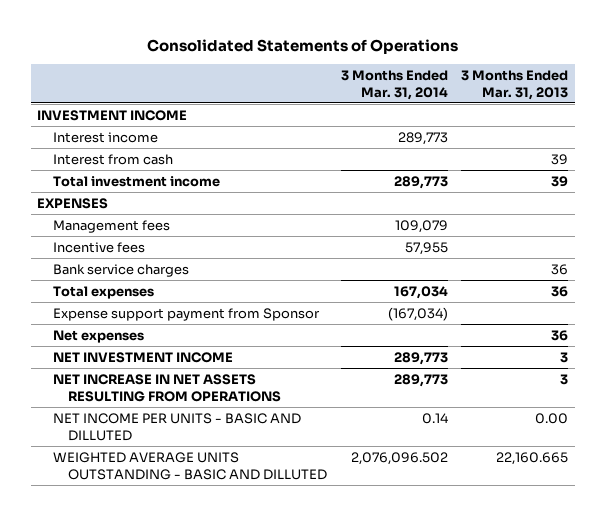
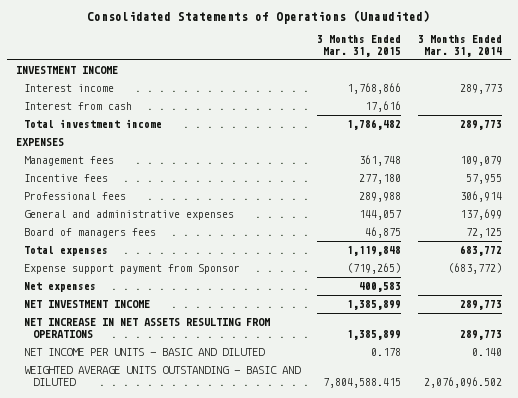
- Consolidated Statements of Operations
+ Consolidated Statements of Operations (Unaudited)
- | 3 Months Ended Mar. 31, 2014 | 3 Months Ended Mar. 31, 2013
+ | 3 Months Ended Mar. 31, 2015 | 3 Months Ended Mar. 31, 2014
- Bank service charges | | 36
- Total expenses | 167,034 | 36
- Expense support payment from Sponsor | (167,034) |
+ Professional fees | 289,988 | 306,914
+ General and administrative expenses | 144,057 | 137,699
+ Board of managers fees | 46,875 | 72,125
+ Total expenses | 1,119,848 | 683,772
+ Expense support payment from Sponsor | (719,265) | (683,772)
- NET INCOME PER UNITS - BASIC AND DILLUTED | 0.14 | 0.00
- WEIGHTED AVERAGE UNITS OUTSTANDING - BASIC AND DILLUTED | 2,076,096.502 | 22,160.665
+ NET INCOME PER UNITS - BASIC AND DILUTED | 0.178 | 0.140
+ WEIGHTED AVERAGE UNITS OUTSTANDING - BASIC AND DILUTED | 7,804,588.415 | 2,076,096.502

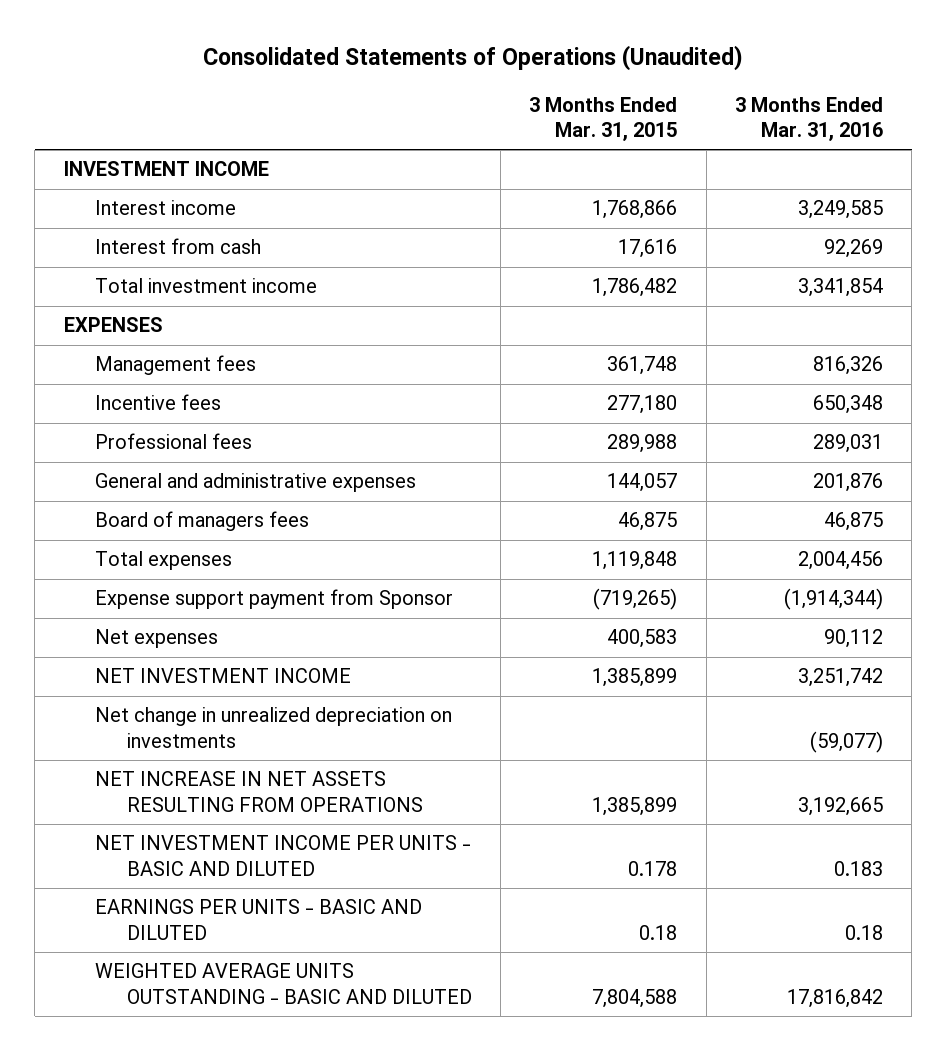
- | 3 Months Ended Mar. 31, 2015 | 3 Months Ended Mar. 31, 2014
+ | 3 Months Ended Mar. 31, 2015 | 3 Months Ended Mar. 31, 2016
+ Net change in unrealized depreciation on investments | | (59,077)
- NET INCOME PER UNITS - BASIC AND DILUTED | 0.178 | 0.140
- WEIGHTED AVERAGE UNITS OUTSTANDING - BASIC AND DILUTED | 7,804,588.415 | 2,076,096.502
+ NET INVESTMENT INCOME PER UNITS - BASIC AND DILUTED | 0.178 | 0.183
+ EARNINGS PER UNITS - BASIC AND DILUTED | 0.18 | 0.18
+ WEIGHTED AVERAGE UNITS OUTSTANDING - BASIC AND DILUTED | 7,804,588 | 17,816,842

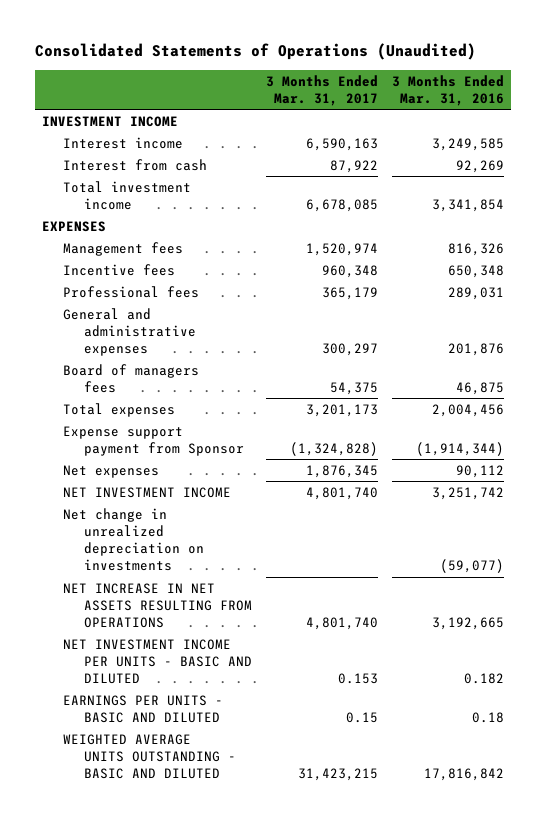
- | 3 Months Ended Mar. 31, 2015 | 3 Months Ended Mar. 31, 2016
+ | 3 Months Ended Mar. 31, 2017 | 3 Months Ended Mar. 31, 2016
- NET INVESTMENT INCOME PER UNITS - BASIC AND DILUTED | 0.178 | 0.183
+ NET INVESTMENT INCOME PER UNITS - BASIC AND DILUTED | 0.153 | 0.182

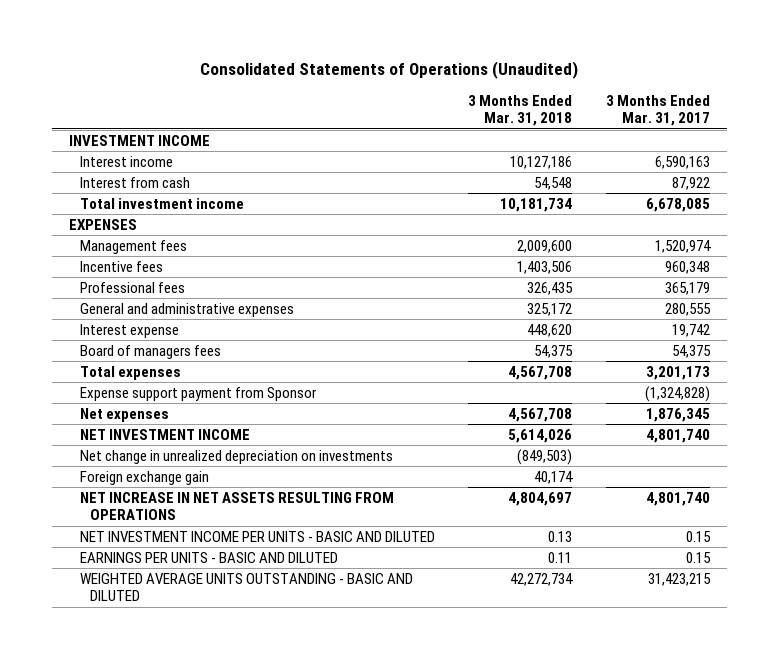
- | 3 Months Ended Mar. 31, 2017 | 3 Months Ended Mar. 31, 2016
+ | 3 Months Ended Mar. 31, 2018 | 3 Months Ended Mar. 31, 2017
- General and administrative expenses | 300,297 | 201,876
+ General and administrative expenses | 325,172 | 280,555
+ Interest expense | 448,620 | 19,742
+ Foreign exchange gain | 40,174 |
- NET INVESTMENT INCOME PER UNITS - BASIC AND DILUTED | 0.153 | 0.182
+ NET INVESTMENT INCOME PER UNITS - BASIC AND DILUTED | 0.13 | 0.15

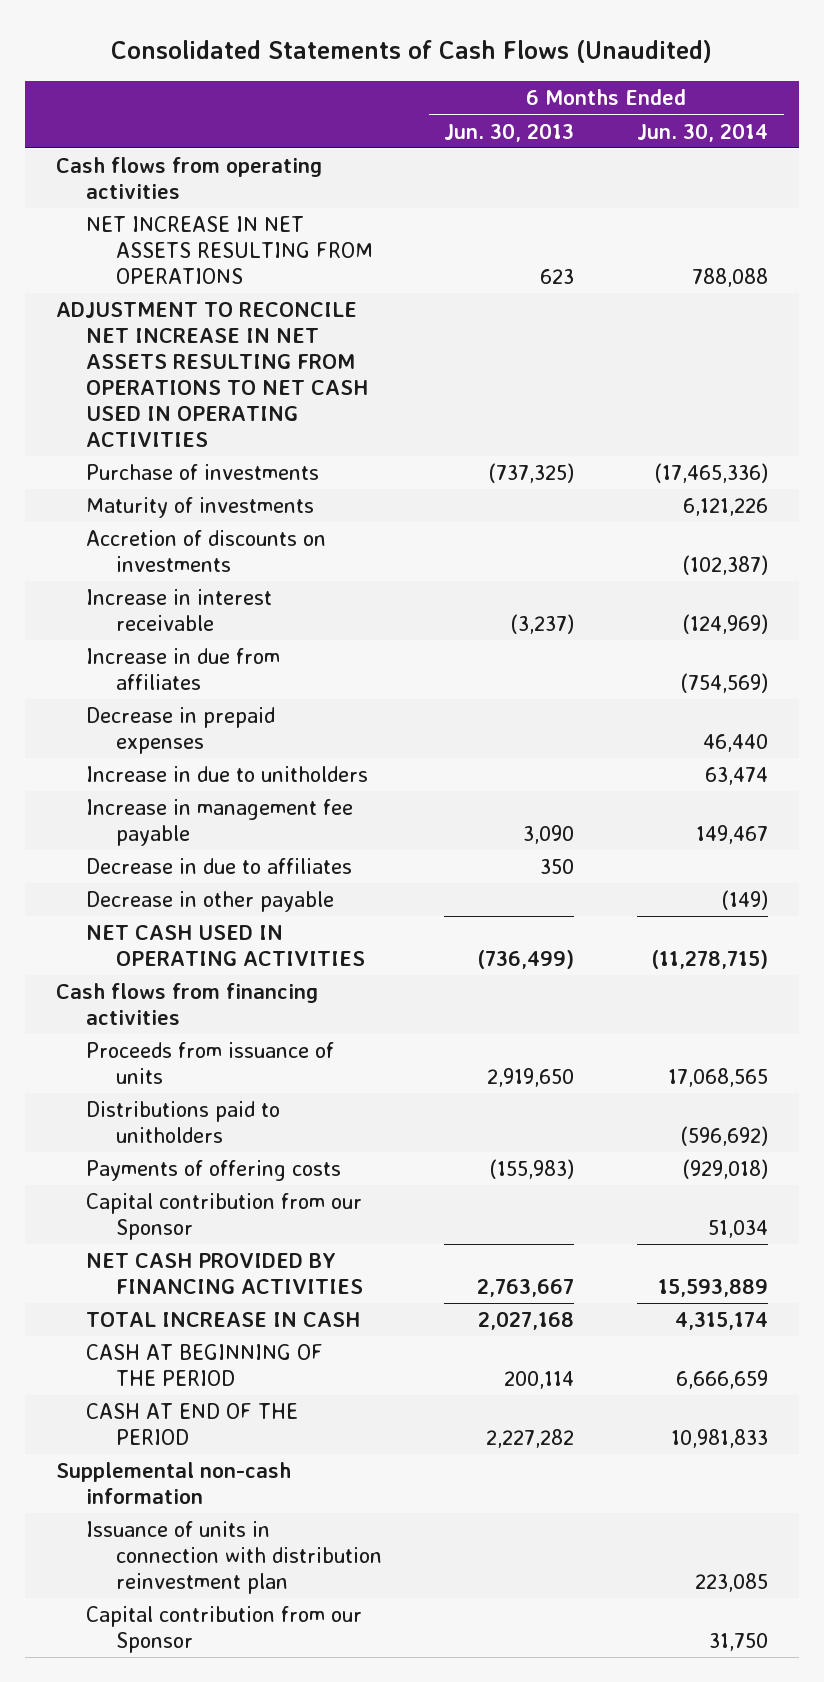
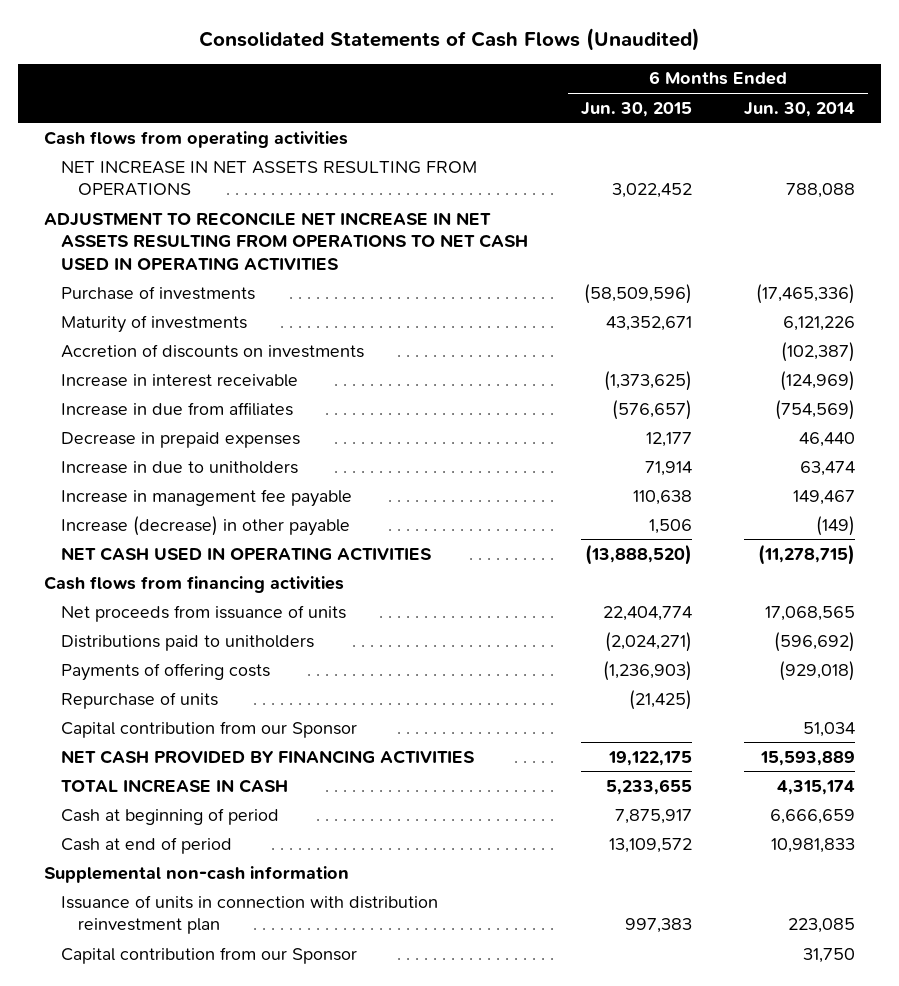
- | 6 Months Ended Jun. 30, 2013 | 6 Months Ended Jun. 30, 2014
+ | 6 Months Ended Jun. 30, 2015 | 6 Months Ended Jun. 30, 2014
- Decrease in due to affiliates | 350 |
- Decrease in other payable | | (149)
+ Increase (decrease) in other payable | 1,506 | (149)
- Proceeds from issuance of units | 2,919,650 | 17,068,565
+ Net proceeds from issuance of units | 22,404,774 | 17,068,565
+ Repurchase of units | (21,425) |
- CASH AT BEGINNING OF THE PERIOD | 200,114 | 6,666,659
- CASH AT END OF THE PERIOD | 2,227,282 | 10,981,833
+ Cash at beginning of period | 7,875,917 | 6,666,659
+ Cash at end of period | 13,109,572 | 10,981,833

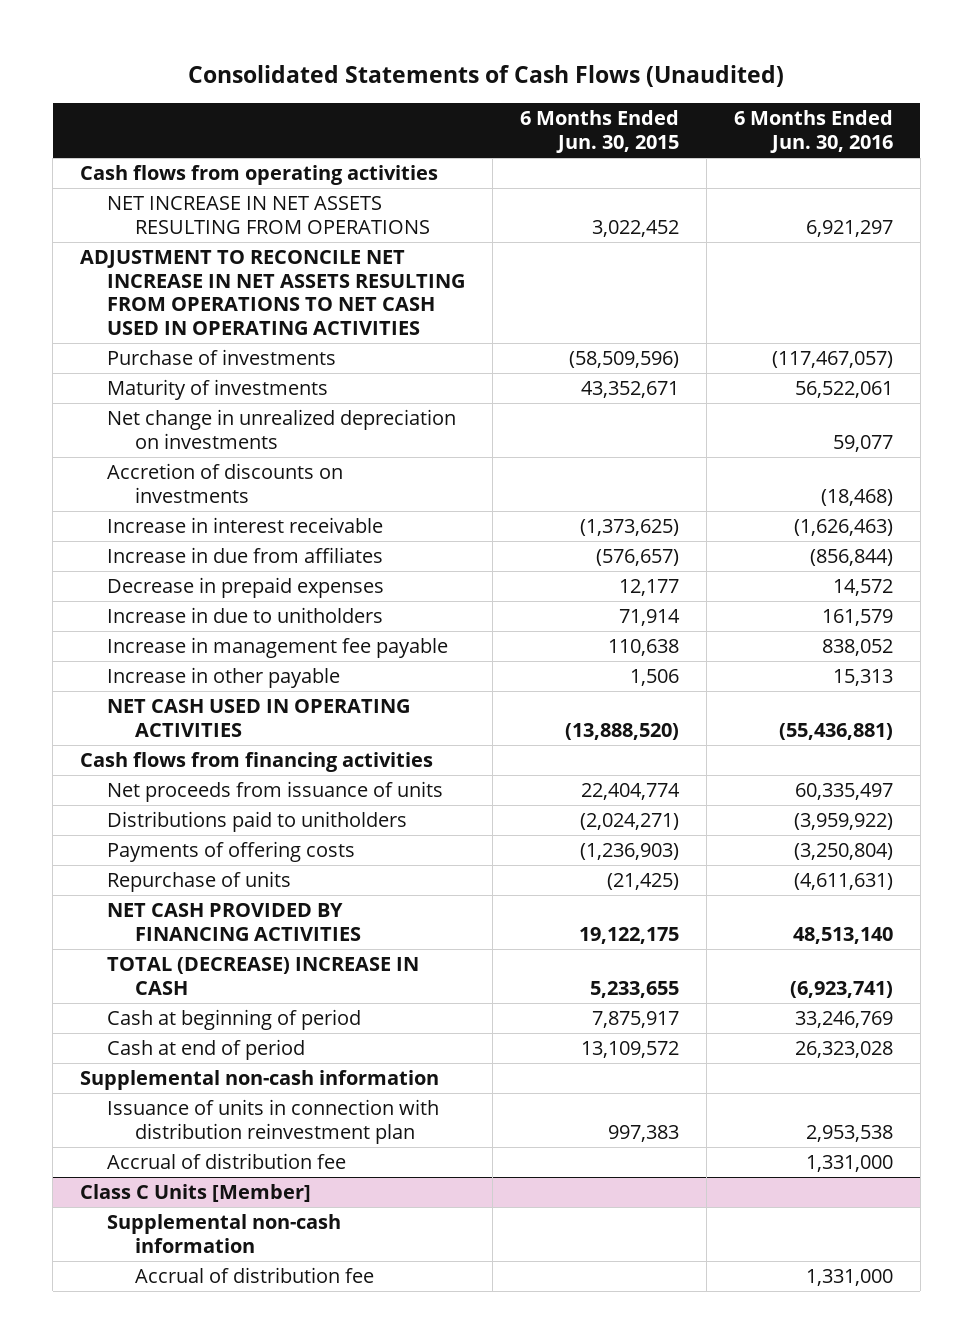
- | 6 Months Ended Jun. 30, 2015 | 6 Months Ended Jun. 30, 2014
+ | 6 Months Ended Jun. 30, 2015 | 6 Months Ended Jun. 30, 2016
+ Net change in unrealized depreciation on investments | | 59,077
- Increase (decrease) in other payable | 1,506 | (149)
+ Increase in other payable | 1,506 | 15,313
- Capital contribution from our Sponsor | | 51,034
- TOTAL INCREASE IN CASH | 5,233,655 | 4,315,174
+ TOTAL (DECREASE) INCREASE IN CASH | 5,233,655 | (6,923,741)
- Capital contribution from our Sponsor | | 31,750
+ Accrual of distribution fee | | 1,331,000
+ Class C Units [Member]
+ Supplemental non-cash information
+ Accrual of distribution fee | | 1,331,000

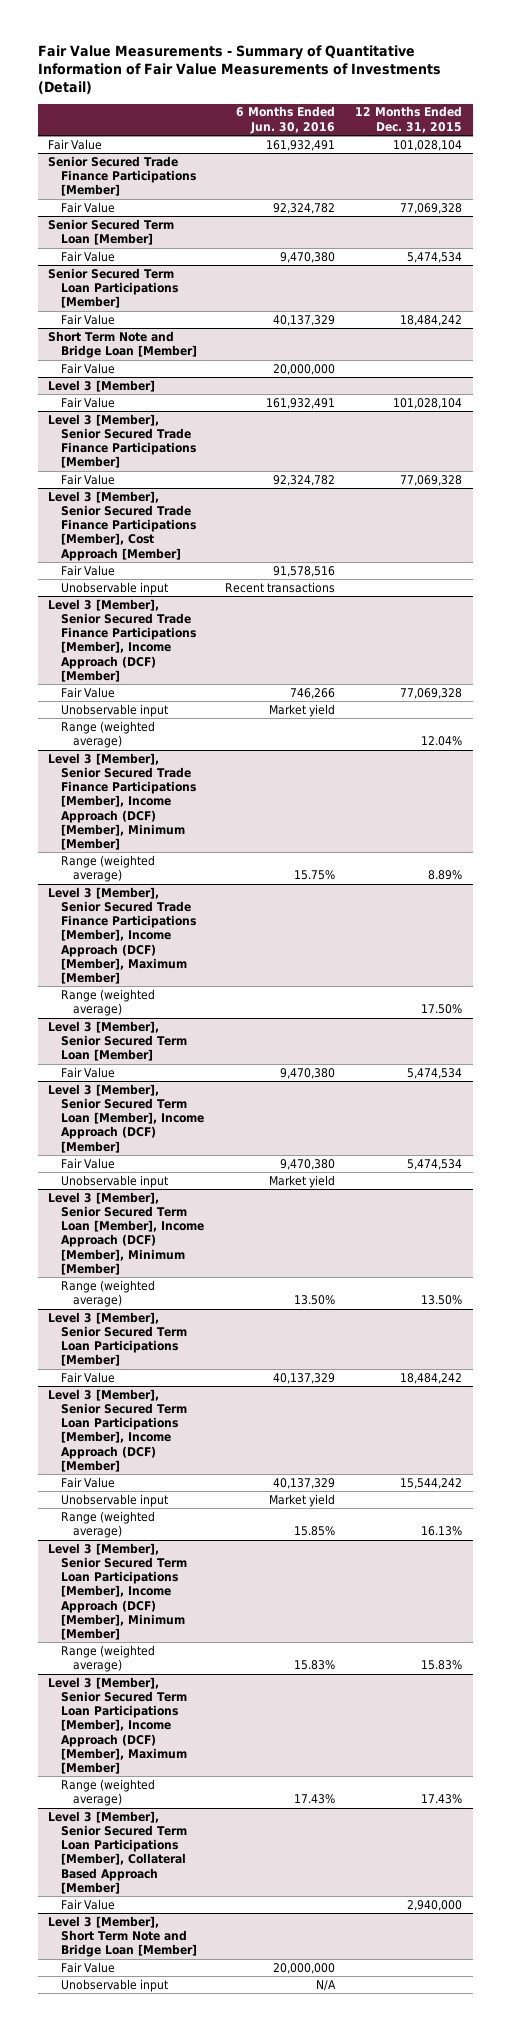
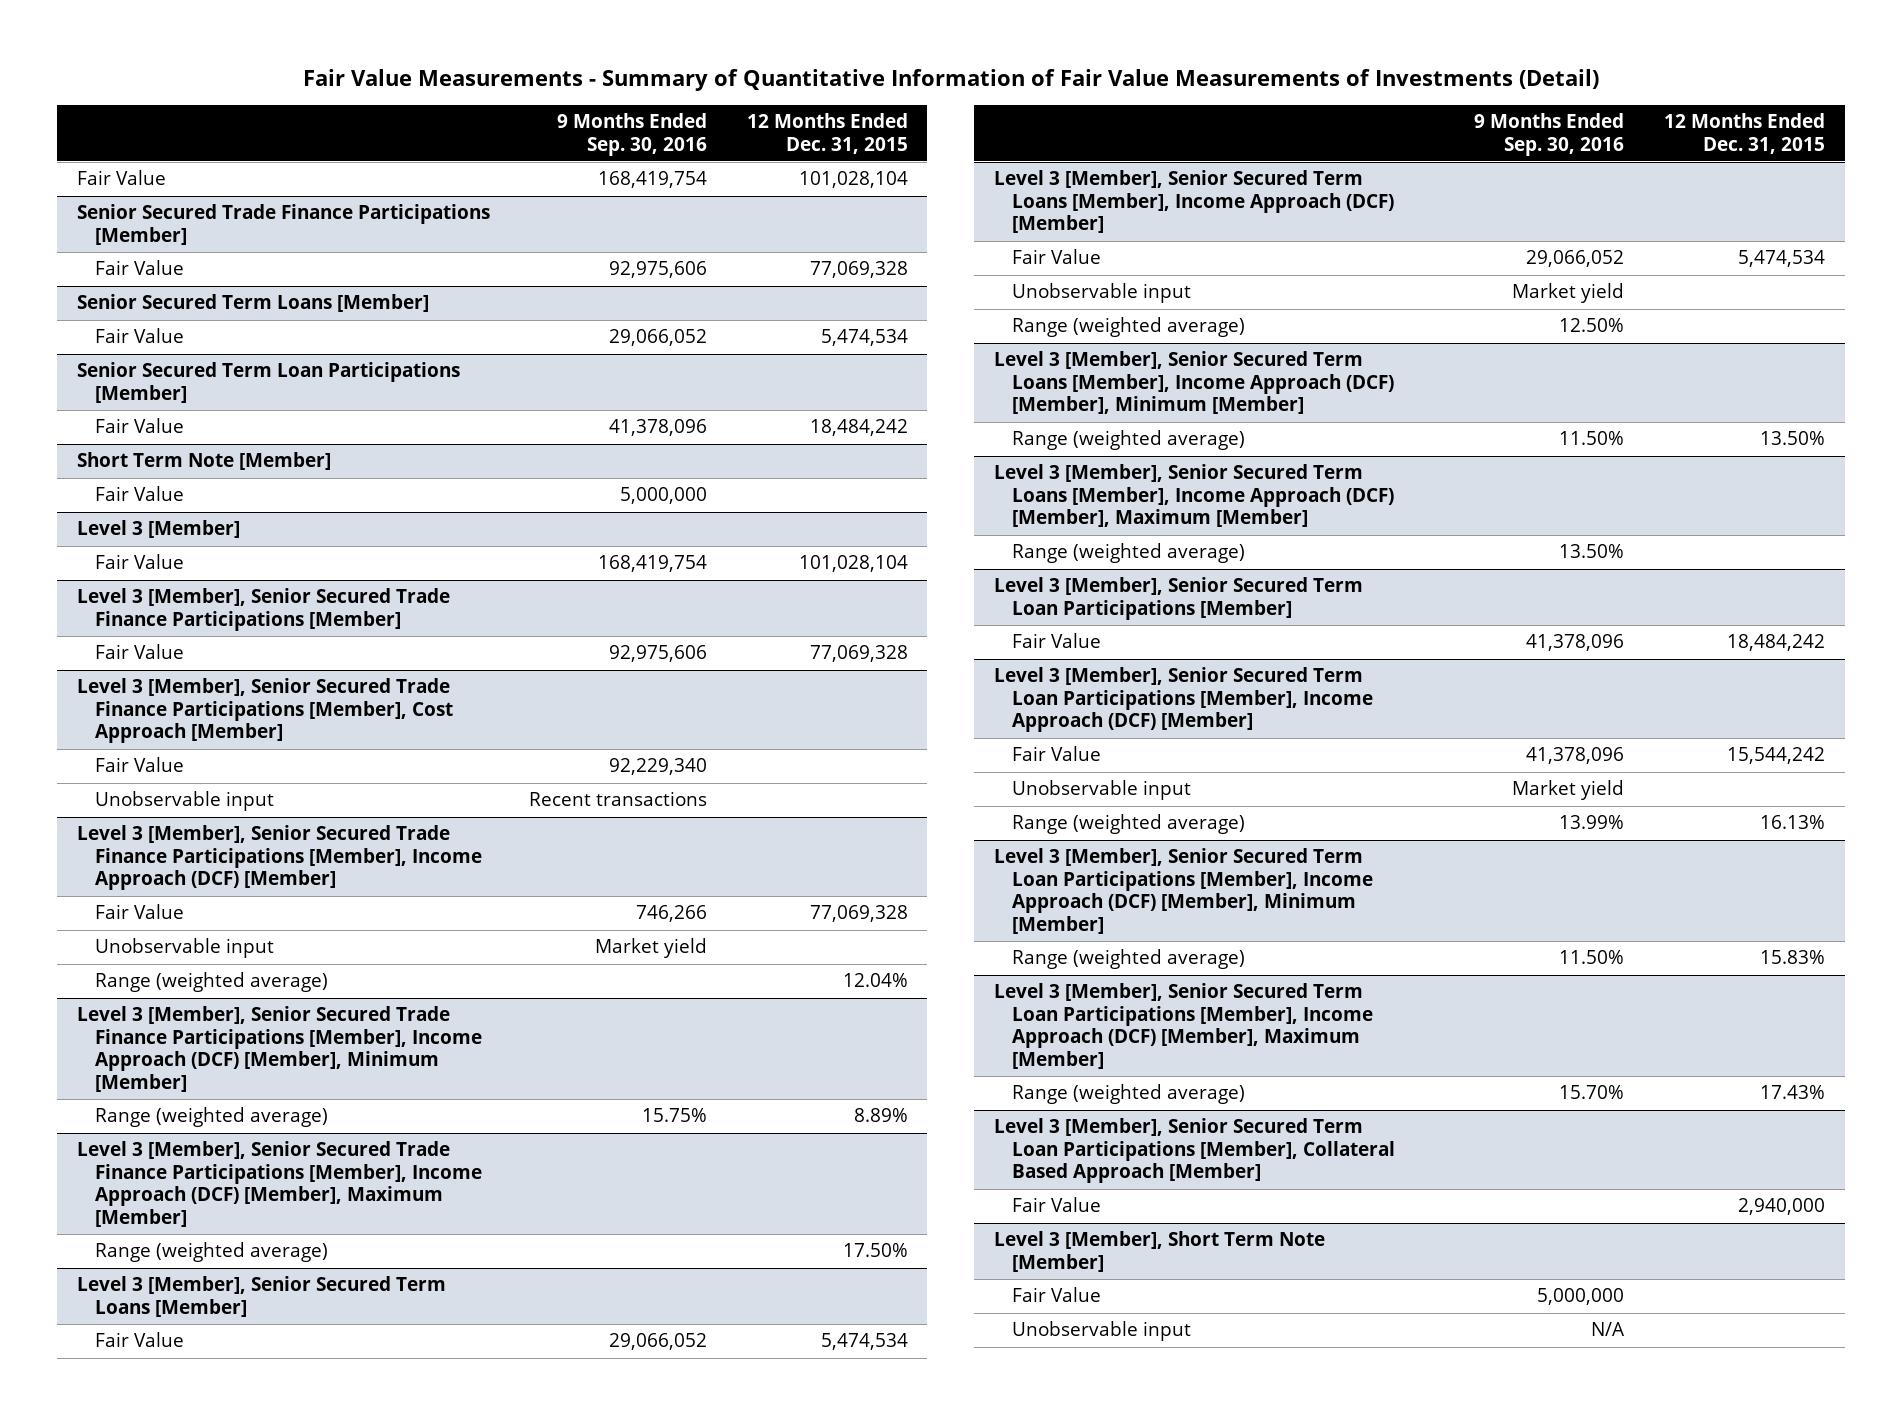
- | 6 Months Ended Jun. 30, 2016 | 12 Months Ended Dec. 31, 2015
+ | 9 Months Ended Sep. 30, 2016 | 12 Months Ended Dec. 31, 2015
- Senior Secured Term Loan [Member]
+ Senior Secured Term Loans [Member]
- Short Term Note and Bridge Loan [Member]
+ Short Term Note [Member]
- Level 3 [Member], Senior Secured Term Loan [Member]
+ Level 3 [Member], Senior Secured Term Loans [Member]
- Level 3 [Member], Senior Secured Term Loan [Member], Income Approach (DCF) [Member]
+ Level 3 [Member], Senior Secured Term Loans [Member], Income Approach (DCF) [Member]
- Level 3 [Member], Senior Secured Term Loan [Member], Income Approach (DCF) [Member], Minimum [Member]
+ Range (weighted average) | 12.50% |
+ Level 3 [Member], Senior Secured Term Loans [Member], Income Approach (DCF) [Member], Minimum [Member]
+ Level 3 [Member], Senior Secured Term Loans [Member], Income Approach (DCF) [Member], Maximum [Member]
+ Range (weighted average) | 13.50% |
- Level 3 [Member], Short Term Note and Bridge Loan [Member]
+ Level 3 [Member], Short Term Note [Member]

